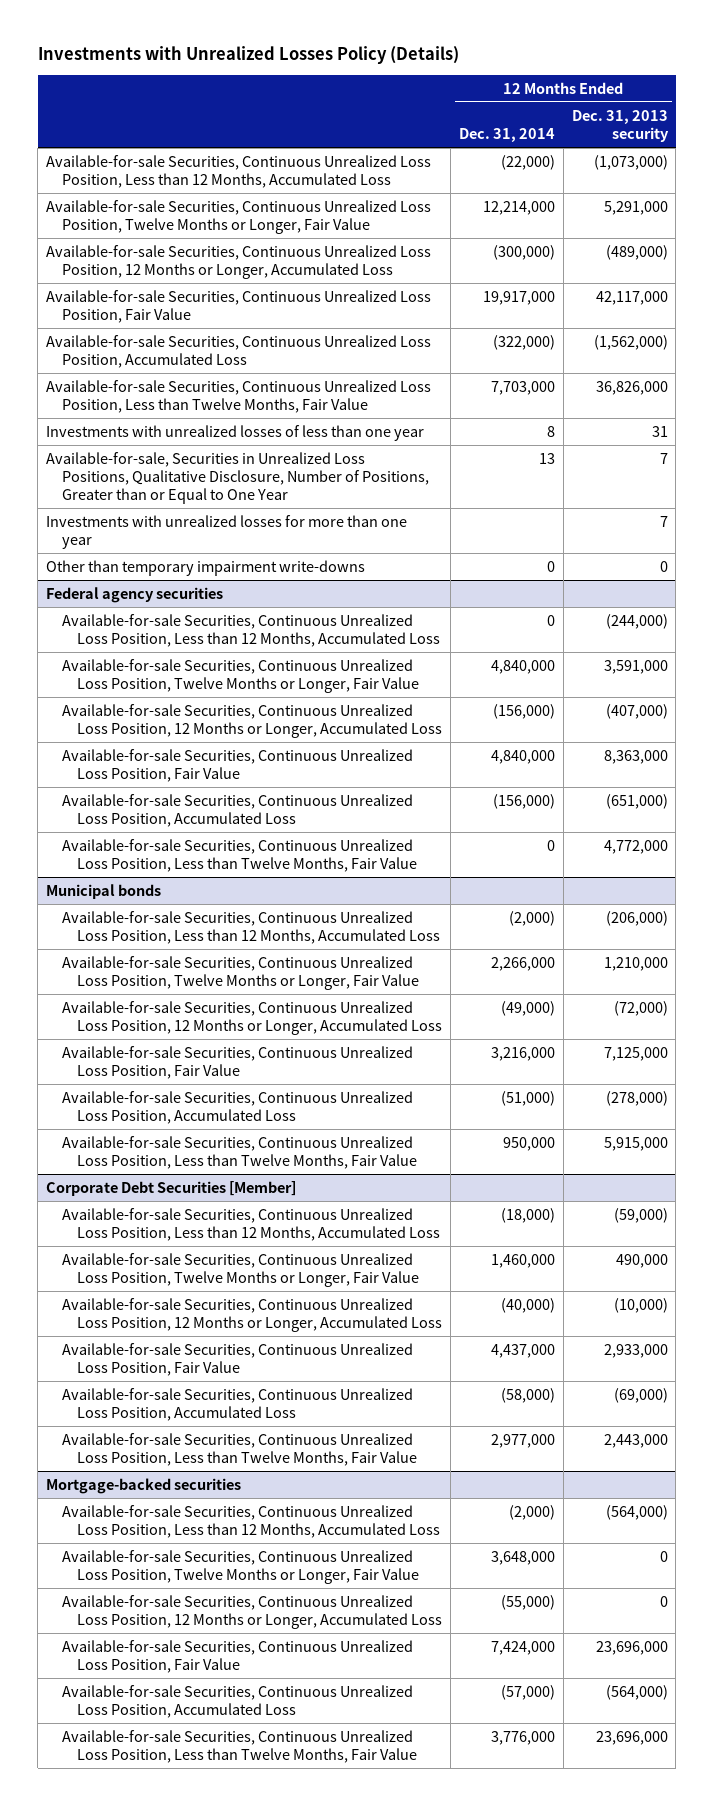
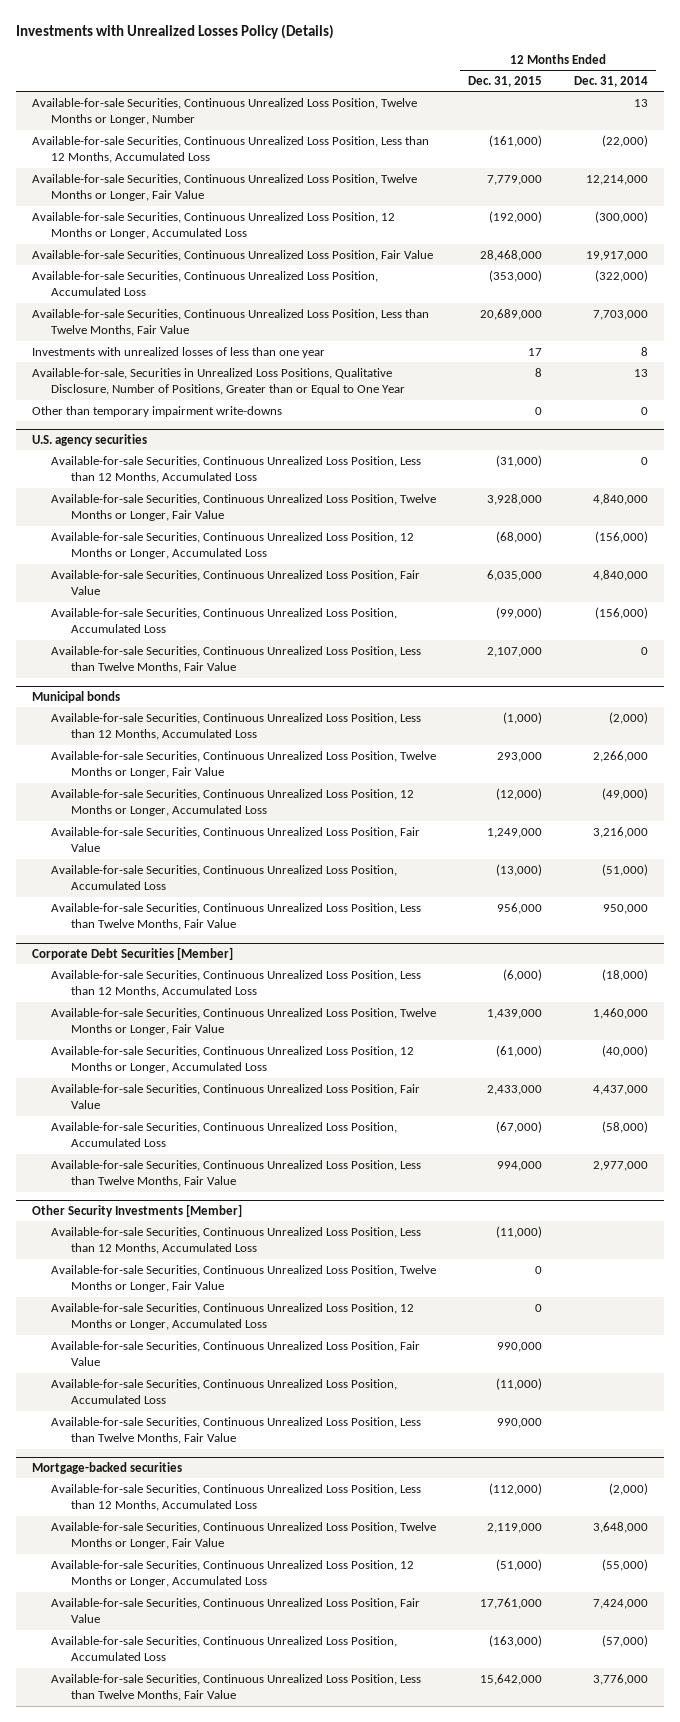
- | 12 Months Ended Dec. 31, 2014 | 12 Months Ended Dec. 31, 2013 security
+ | 12 Months Ended Dec. 31, 2015 | 12 Months Ended Dec. 31, 2014
+ Available-for-sale Securities, Continuous Unrealized Loss Position, Twelve Months or Longer, Number | | 13
- Investments with unrealized losses for more than one year | | 7
- Federal agency securities
+ U.S. agency securities
+ Other Security Investments [Member]
+ Available-for-sale Securities, Continuous Unrealized Loss Position, Less than 12 Months, Accumulated Loss | (11,000) |
+ Available-for-sale Securities, Continuous Unrealized Loss Position, Twelve Months or Longer, Fair Value | 0 |
+ Available-for-sale Securities, Continuous Unrealized Loss Position, 12 Months or Longer, Accumulated Loss | 0 |
+ Available-for-sale Securities, Continuous Unrealized Loss Position, Fair Value | 990,000 |
+ Available-for-sale Securities, Continuous Unrealized Loss Position, Accumulated Loss | (11,000) |
+ Available-for-sale Securities, Continuous Unrealized Loss Position, Less than Twelve Months, Fair Value | 990,000 |

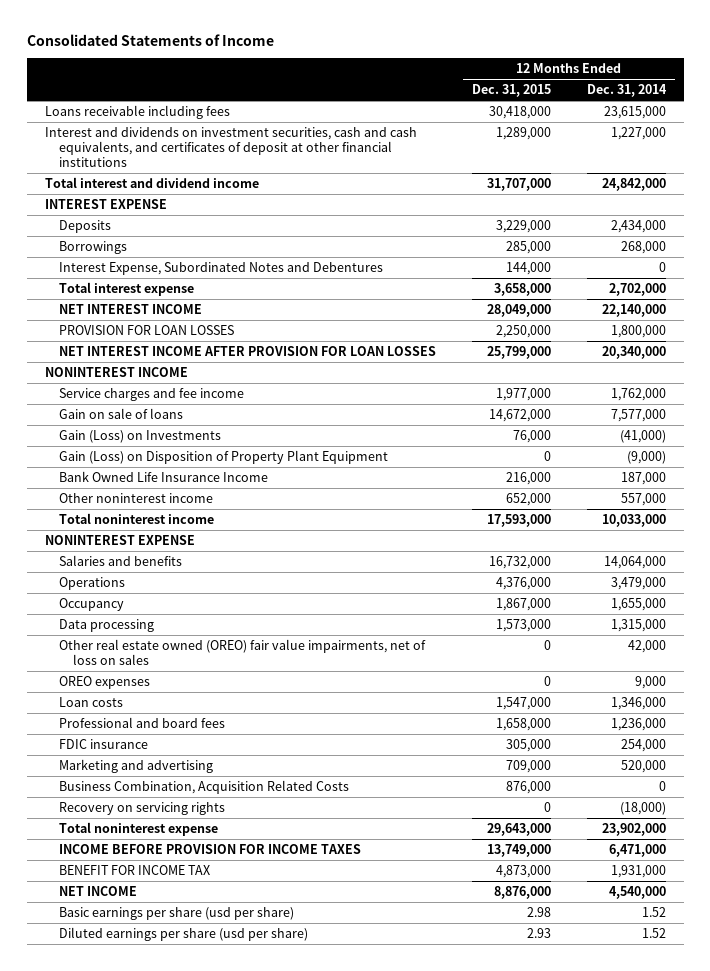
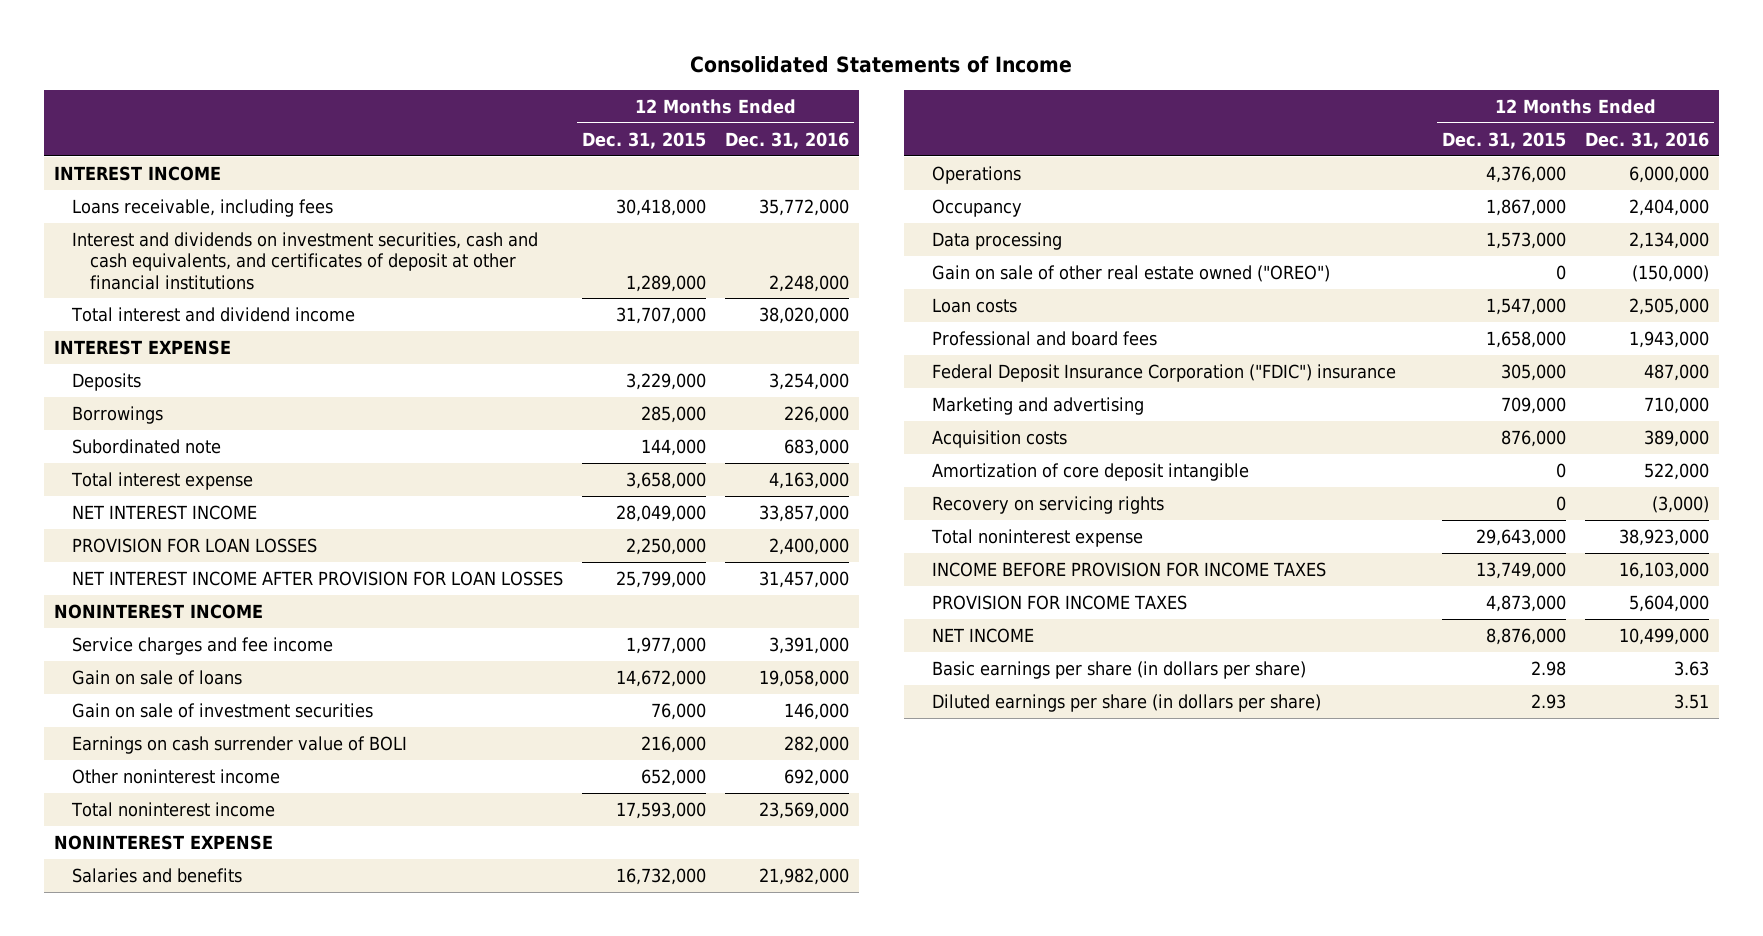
- | 12 Months Ended Dec. 31, 2015 | 12 Months Ended Dec. 31, 2014
+ | 12 Months Ended Dec. 31, 2015 | 12 Months Ended Dec. 31, 2016
- Loans receivable including fees | 30,418,000 | 23,615,000
+ INTEREST INCOME
+ Loans receivable, including fees | 30,418,000 | 35,772,000
- Interest Expense, Subordinated Notes and Debentures | 144,000 | 0
+ Subordinated note | 144,000 | 683,000
- Gain (Loss) on Investments | 76,000 | (41,000)
- Gain (Loss) on Disposition of Property Plant Equipment | 0 | (9,000)
- Bank Owned Life Insurance Income | 216,000 | 187,000
+ Gain on sale of investment securities | 76,000 | 146,000
+ Earnings on cash surrender value of BOLI | 216,000 | 282,000
- Other real estate owned (OREO) fair value impairments, net of loss on sales | 0 | 42,000
- OREO expenses | 0 | 9,000
+ Gain on sale of other real estate owned ("OREO") | 0 | (150,000)
- FDIC insurance | 305,000 | 254,000
+ Federal Deposit Insurance Corporation ("FDIC") insurance | 305,000 | 487,000
- Business Combination, Acquisition Related Costs | 876,000 | 0
+ Acquisition costs | 876,000 | 389,000
+ Amortization of core deposit intangible | 0 | 522,000
- BENEFIT FOR INCOME TAX | 4,873,000 | 1,931,000
+ PROVISION FOR INCOME TAXES | 4,873,000 | 5,604,000
- Basic earnings per share (usd per share) | 2.98 | 1.52
- Diluted earnings per share (usd per share) | 2.93 | 1.52
+ Basic earnings per share (in dollars per share) | 2.98 | 3.63
+ Diluted earnings per share (in dollars per share) | 2.93 | 3.51

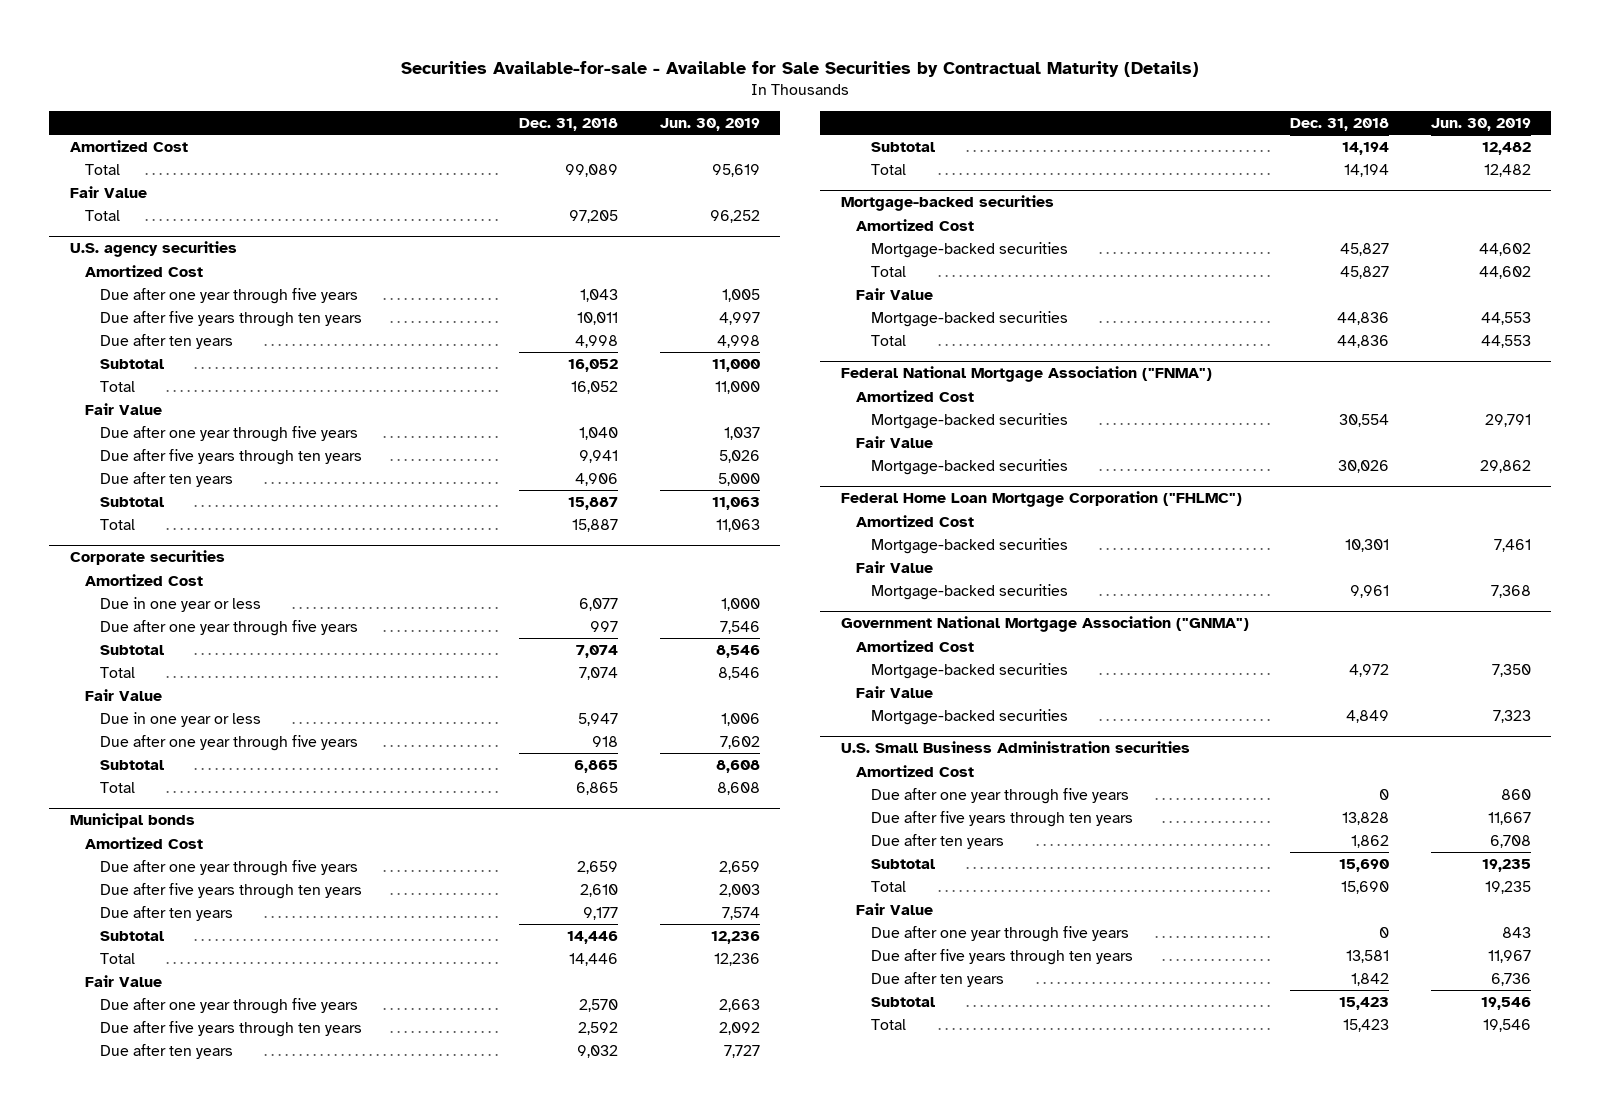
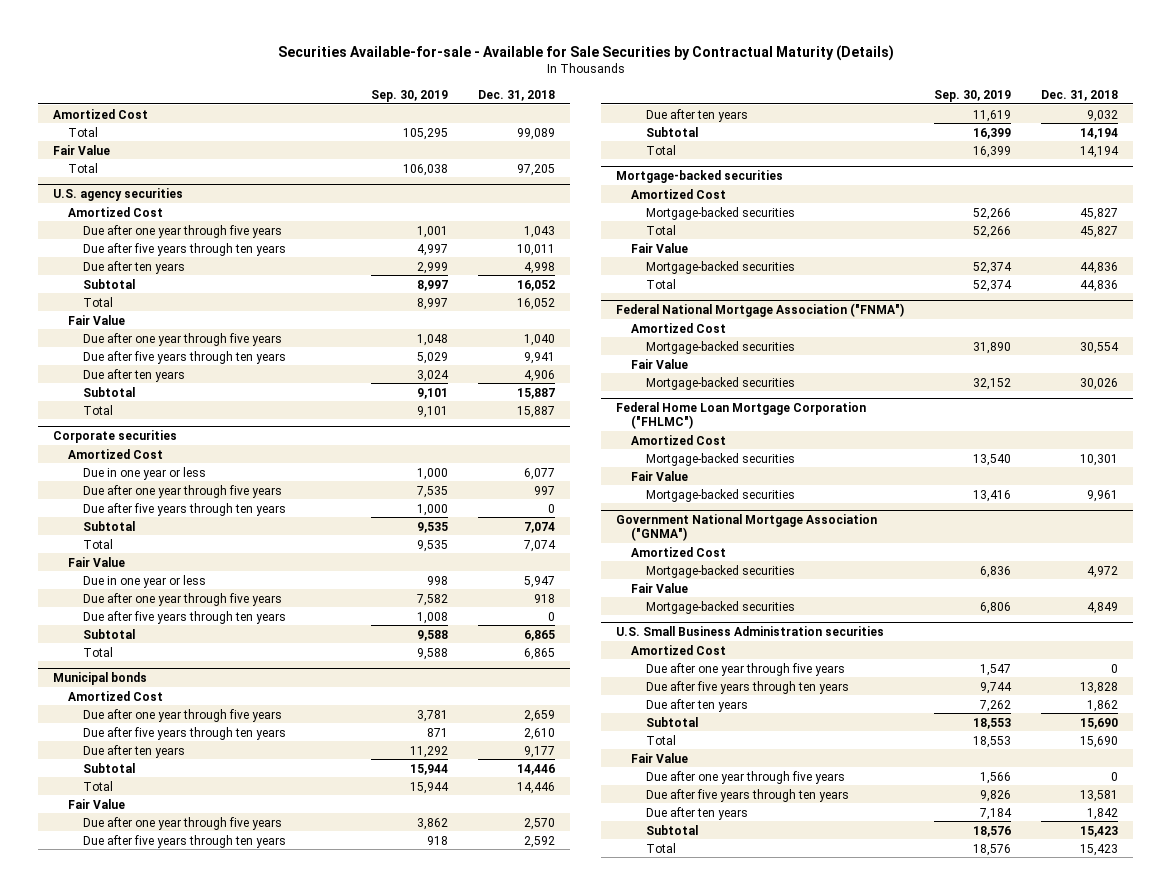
- | Dec. 31, 2018 | Jun. 30, 2019
+ | Sep. 30, 2019 | Dec. 31, 2018
@ Corporate securities
+ Due after five years through ten years | 1,000 | 0
+ Due after five years through ten years | 1,008 | 0

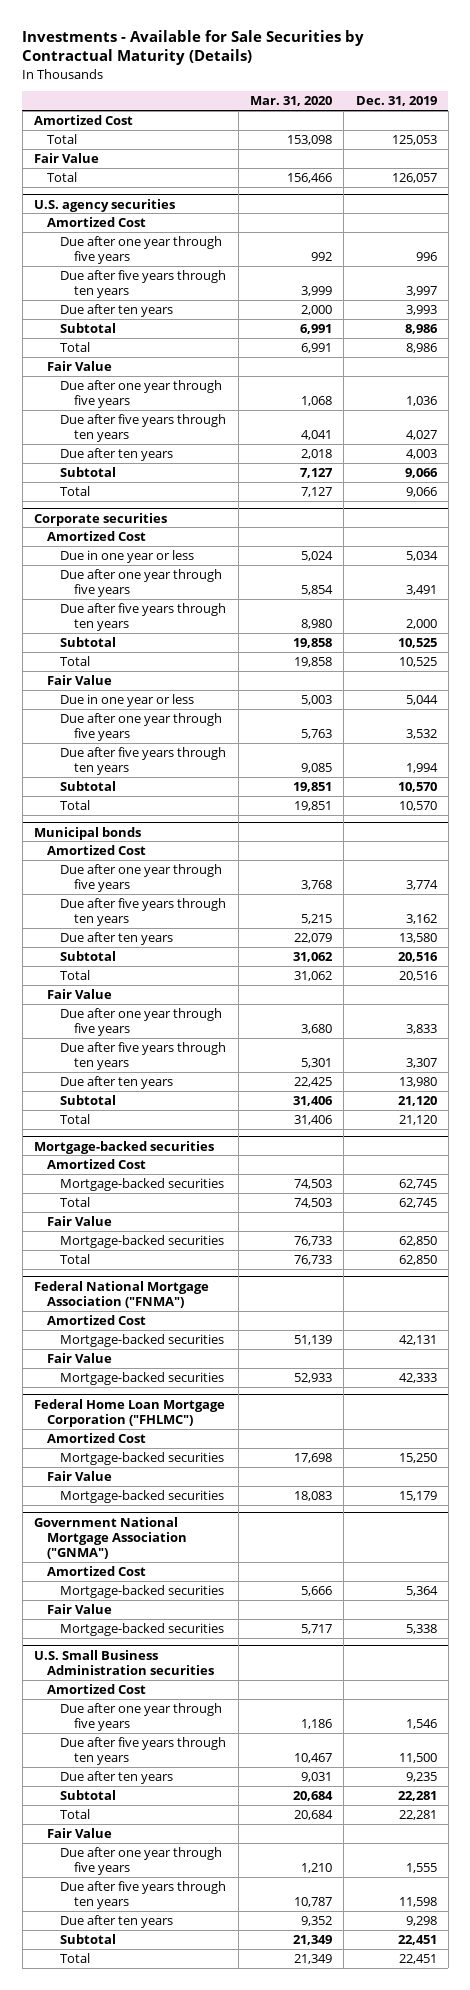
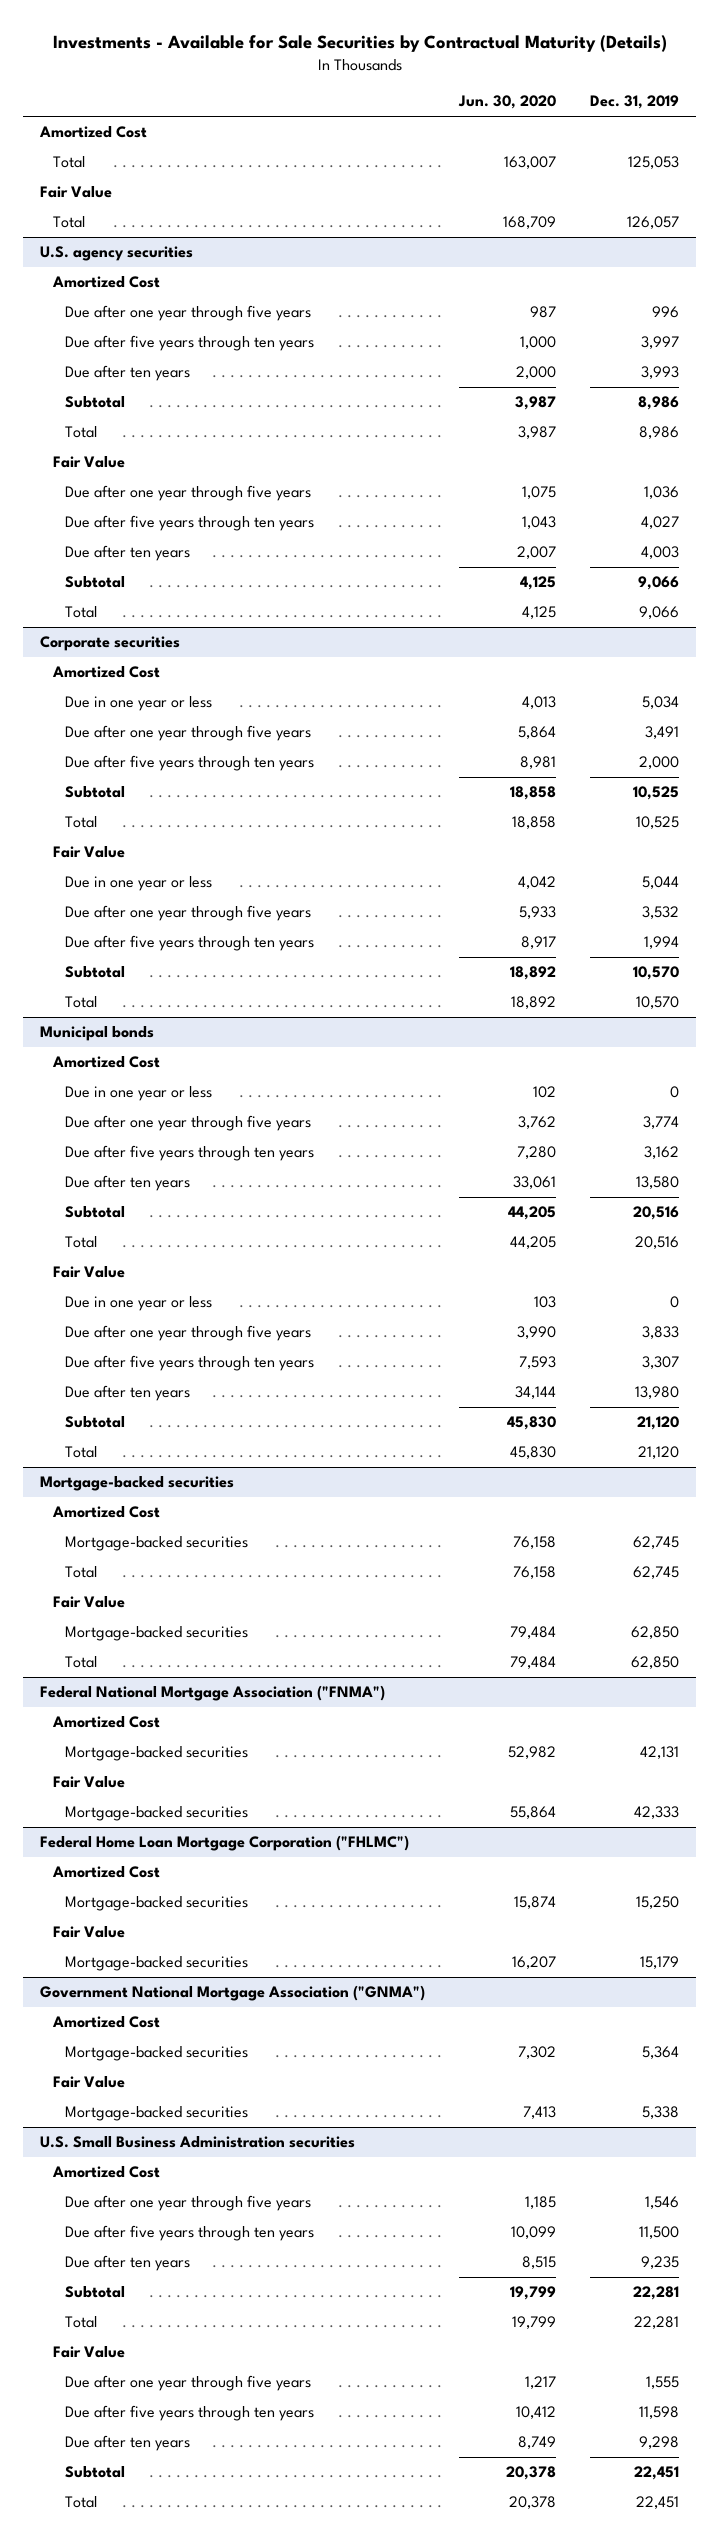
- | Mar. 31, 2020 | Dec. 31, 2019
+ | Jun. 30, 2020 | Dec. 31, 2019
@ Municipal bonds
+ Due in one year or less | 102 | 0
+ Due in one year or less | 103 | 0

